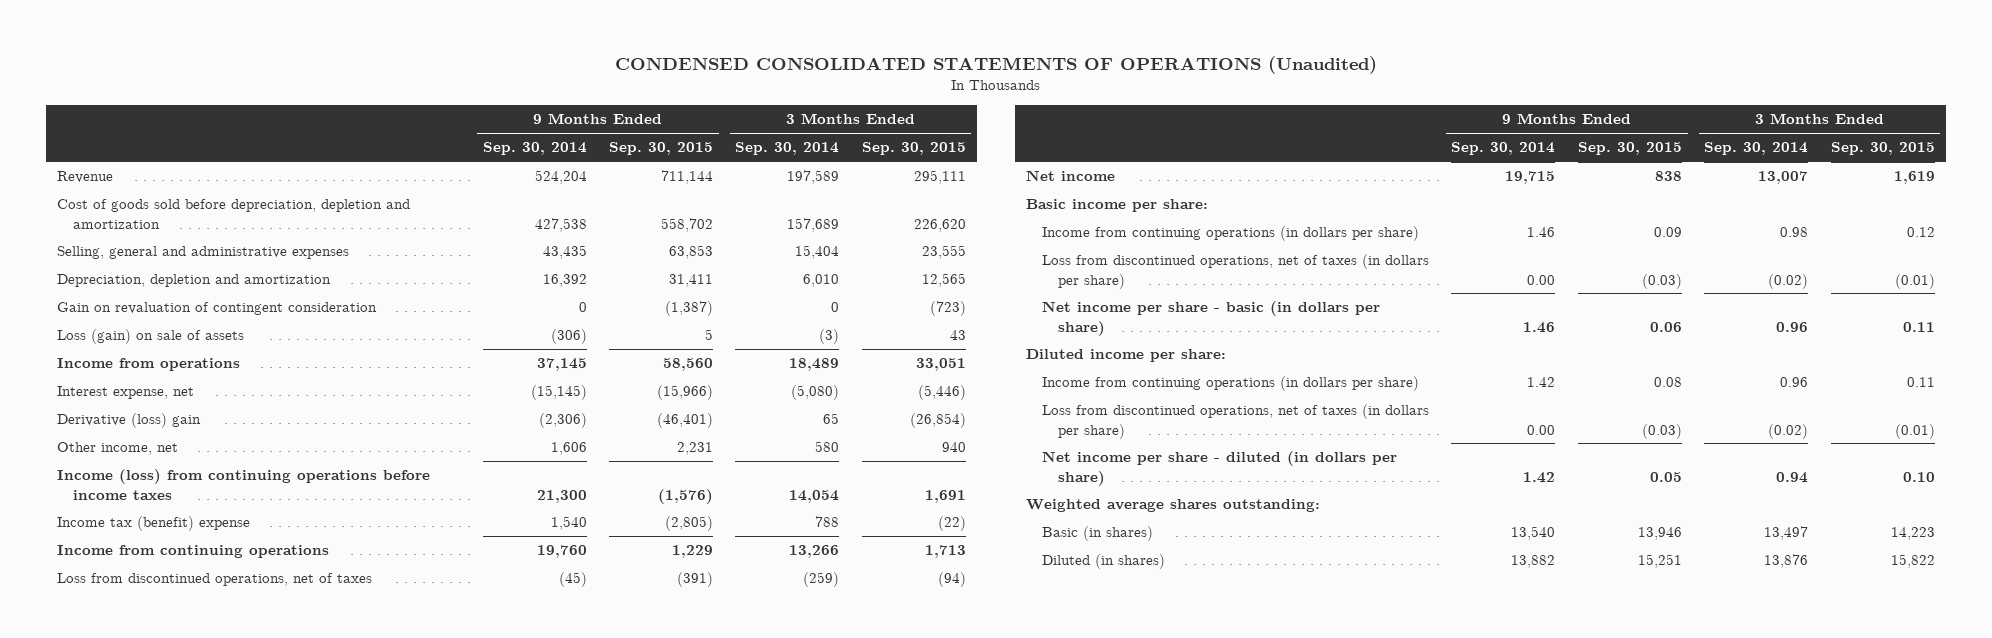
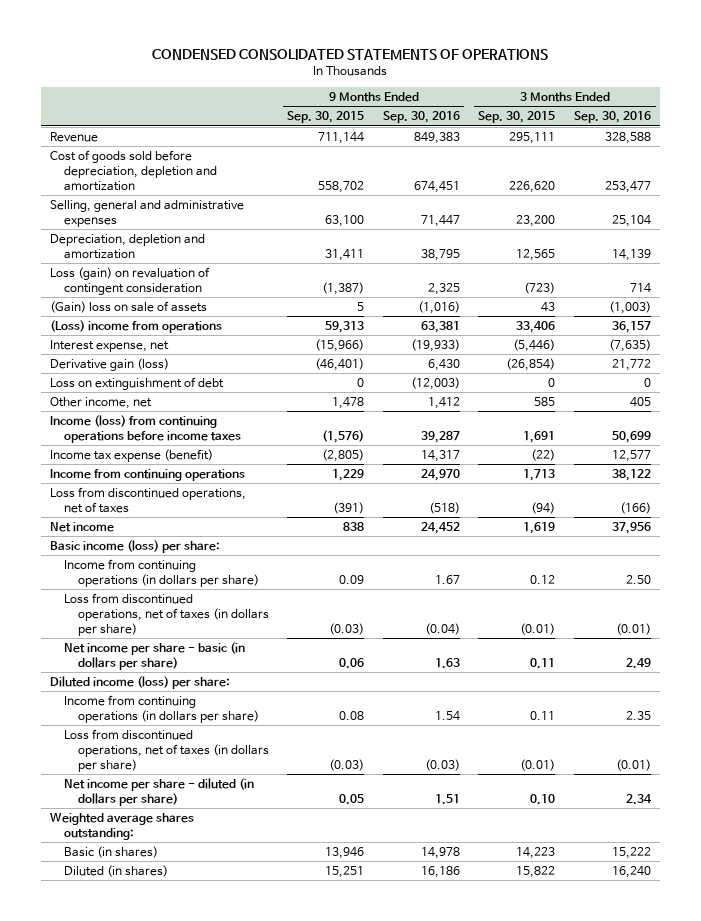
- CONDENSED CONSOLIDATED STATEMENTS OF OPERATIONS (Unaudited)
+ CONDENSED CONSOLIDATED STATEMENTS OF OPERATIONS
- | 9 Months Ended Sep. 30, 2014 | 9 Months Ended Sep. 30, 2015 | 3 Months Ended Sep. 30, 2014 | 3 Months Ended Sep. 30, 2015
+ | 9 Months Ended Sep. 30, 2015 | 9 Months Ended Sep. 30, 2016 | 3 Months Ended Sep. 30, 2015 | 3 Months Ended Sep. 30, 2016
- Selling, general and administrative expenses | 43,435 | 63,853 | 15,404 | 23,555
+ Selling, general and administrative expenses | 63,100 | 71,447 | 23,200 | 25,104
- Gain on revaluation of contingent consideration | 0 | (1,387) | 0 | (723)
- Loss (gain) on sale of assets | (306) | 5 | (3) | 43
- Income from operations | 37,145 | 58,560 | 18,489 | 33,051
+ Loss (gain) on revaluation of contingent consideration | (1,387) | 2,325 | (723) | 714
+ (Gain) loss on sale of assets | 5 | (1,016) | 43 | (1,003)
+ (Loss) income from operations | 59,313 | 63,381 | 33,406 | 36,157
- Derivative (loss) gain | (2,306) | (46,401) | 65 | (26,854)
- Other income, net | 1,606 | 2,231 | 580 | 940
+ Derivative gain (loss) | (46,401) | 6,430 | (26,854) | 21,772
+ Loss on extinguishment of debt | 0 | (12,003) | 0 | 0
+ Other income, net | 1,478 | 1,412 | 585 | 405
- Income tax (benefit) expense | 1,540 | (2,805) | 788 | (22)
+ Income tax expense (benefit) | (2,805) | 14,317 | (22) | 12,577
- Basic income per share:
+ Basic income (loss) per share:
- Diluted income per share:
+ Diluted income (loss) per share:

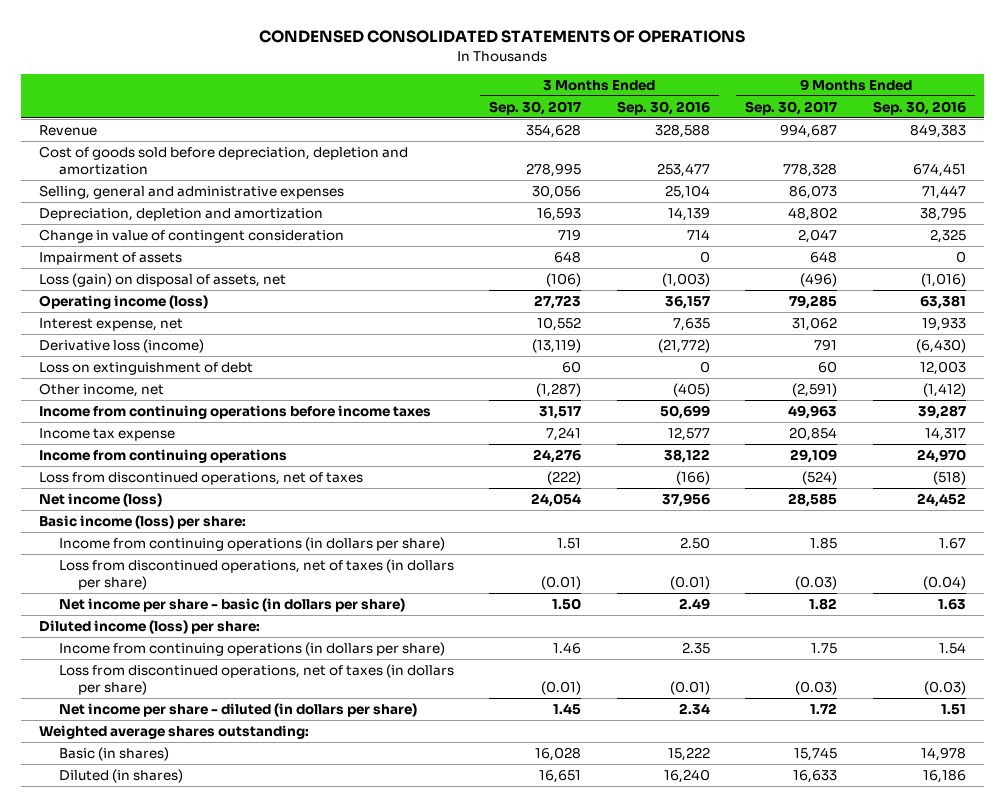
- | 9 Months Ended Sep. 30, 2015 | 9 Months Ended Sep. 30, 2016 | 3 Months Ended Sep. 30, 2015 | 3 Months Ended Sep. 30, 2016
+ | 3 Months Ended Sep. 30, 2017 | 3 Months Ended Sep. 30, 2016 | 9 Months Ended Sep. 30, 2017 | 9 Months Ended Sep. 30, 2016
- Loss (gain) on revaluation of contingent consideration | (1,387) | 2,325 | (723) | 714
- (Gain) loss on sale of assets | 5 | (1,016) | 43 | (1,003)
- (Loss) income from operations | 59,313 | 63,381 | 33,406 | 36,157
- Interest expense, net | (15,966) | (19,933) | (5,446) | (7,635)
- Derivative gain (loss) | (46,401) | 6,430 | (26,854) | 21,772
- Loss on extinguishment of debt | 0 | (12,003) | 0 | 0
- Other income, net | 1,478 | 1,412 | 585 | 405
- Income (loss) from continuing operations before income taxes | (1,576) | 39,287 | 1,691 | 50,699
- Income tax expense (benefit) | (2,805) | 14,317 | (22) | 12,577
+ Change in value of contingent consideration | 719 | 714 | 2,047 | 2,325
+ Impairment of assets | 648 | 0 | 648 | 0
+ Loss (gain) on disposal of assets, net | (106) | (1,003) | (496) | (1,016)
+ Operating income (loss) | 27,723 | 36,157 | 79,285 | 63,381
+ Interest expense, net | 10,552 | 7,635 | 31,062 | 19,933
+ Derivative loss (income) | (13,119) | (21,772) | 791 | (6,430)
+ Loss on extinguishment of debt | 60 | 0 | 60 | 12,003
+ Other income, net | (1,287) | (405) | (2,591) | (1,412)
+ Income from continuing operations before income taxes | 31,517 | 50,699 | 49,963 | 39,287
+ Income tax expense | 7,241 | 12,577 | 20,854 | 14,317
- Net income | 838 | 24,452 | 1,619 | 37,956
+ Net income (loss) | 24,054 | 37,956 | 28,585 | 24,452

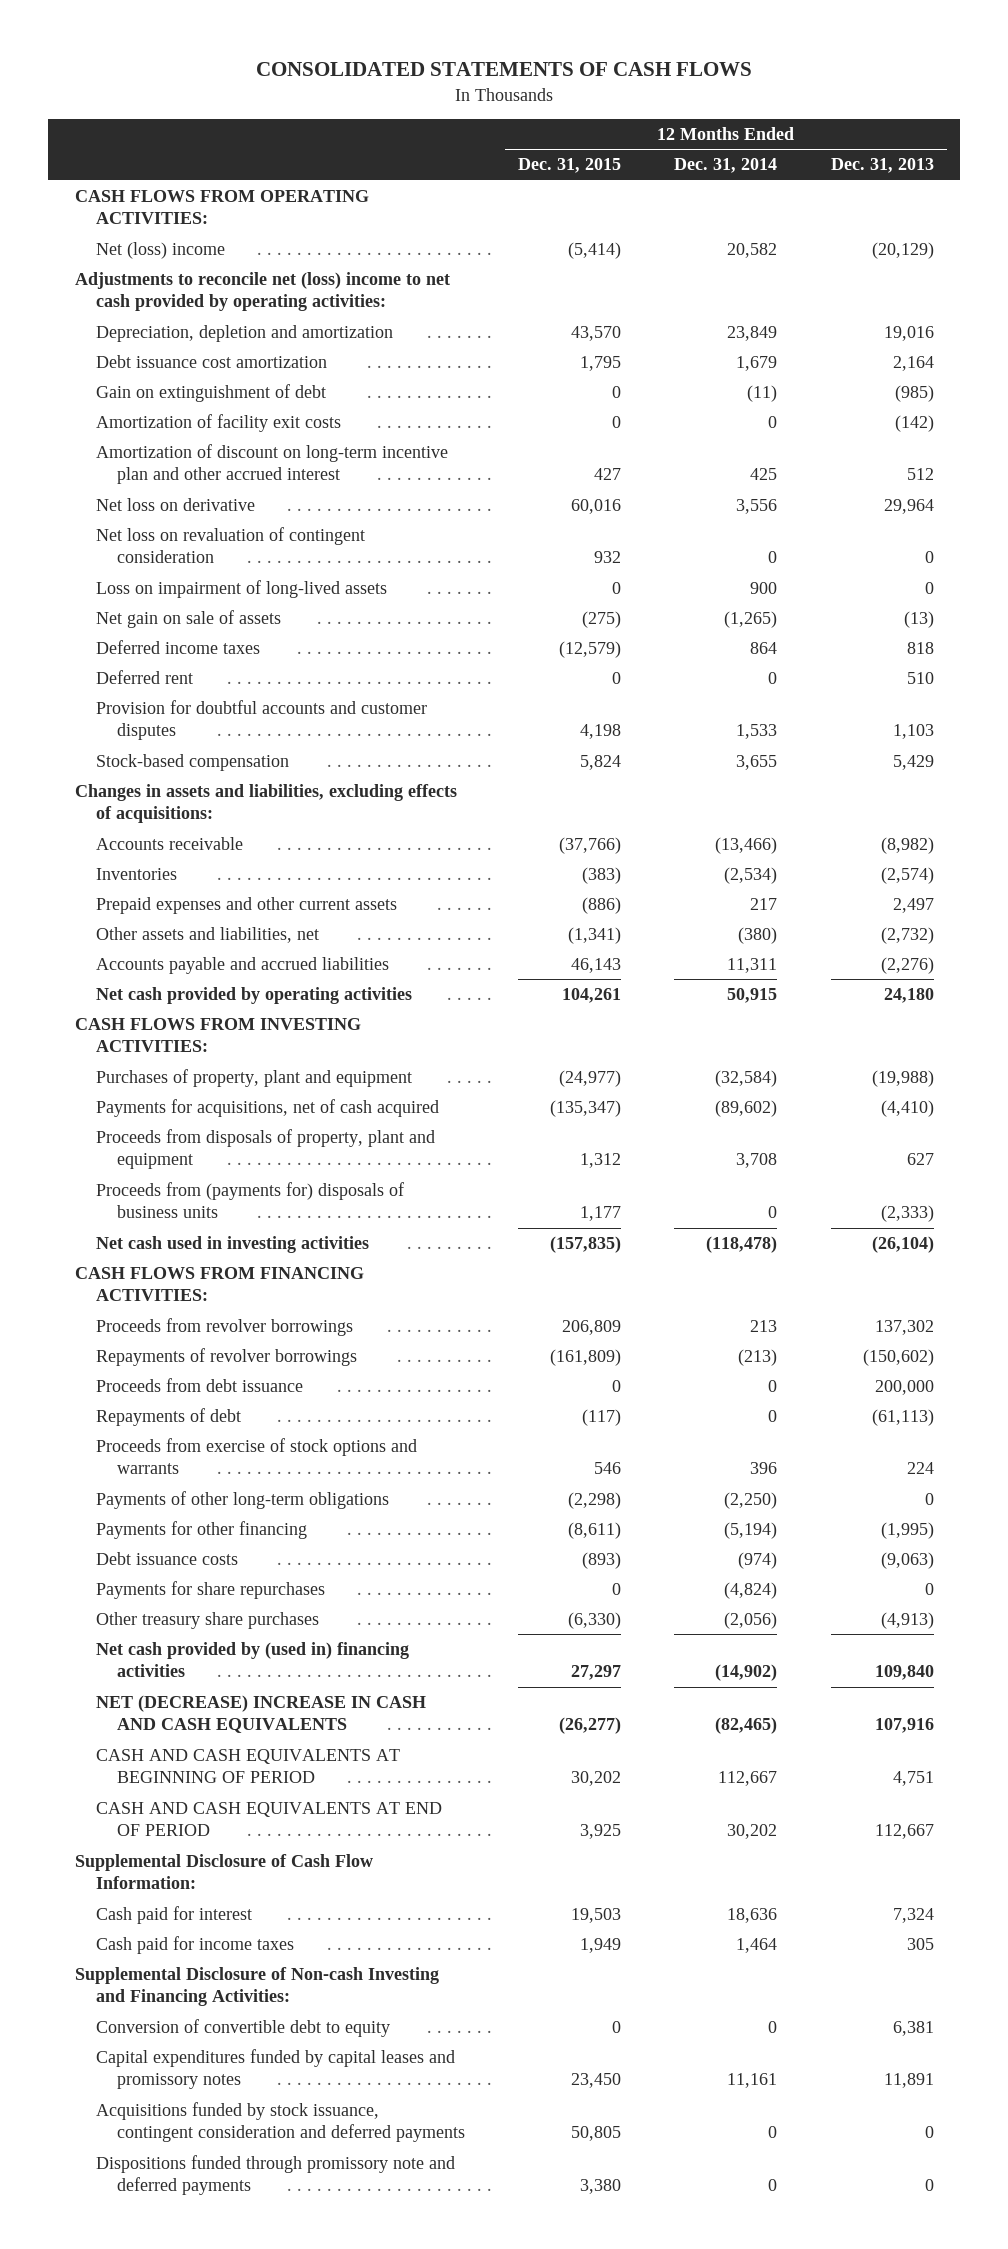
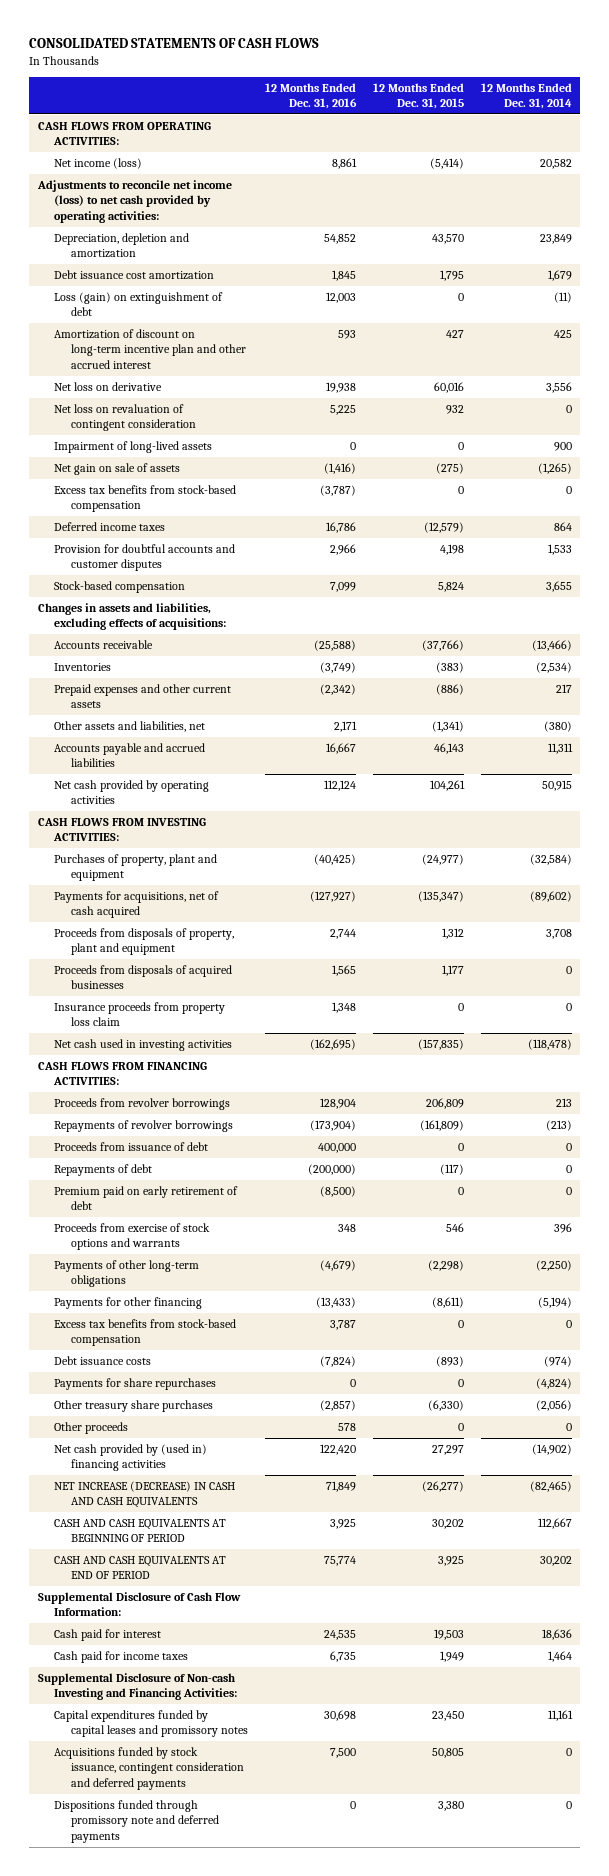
- | 12 Months Ended Dec. 31, 2015 | 12 Months Ended Dec. 31, 2014 | 12 Months Ended Dec. 31, 2013
+ | 12 Months Ended Dec. 31, 2016 | 12 Months Ended Dec. 31, 2015 | 12 Months Ended Dec. 31, 2014
- Net (loss) income | (5,414) | 20,582 | (20,129)
- Adjustments to reconcile net (loss) income to net cash provided by operating activities:
+ Net income (loss) | 8,861 | (5,414) | 20,582
+ Adjustments to reconcile net income (loss) to net cash provided by operating activities:
- Gain on extinguishment of debt | 0 | (11) | (985)
- Amortization of facility exit costs | 0 | 0 | (142)
+ Loss (gain) on extinguishment of debt | 12,003 | 0 | (11)
- Loss on impairment of long-lived assets | 0 | 900 | 0
+ Impairment of long-lived assets | 0 | 0 | 900
+ Excess tax benefits from stock-based compensation | (3,787) | 0 | 0
- Deferred rent | 0 | 0 | 510
- Proceeds from (payments for) disposals of business units | 1,177 | 0 | (2,333)
+ Proceeds from disposals of acquired businesses | 1,565 | 1,177 | 0
+ Insurance proceeds from property loss claim | 1,348 | 0 | 0
- Proceeds from debt issuance | 0 | 0 | 200,000
+ Proceeds from issuance of debt | 400,000 | 0 | 0
+ Premium paid on early retirement of debt | (8,500) | 0 | 0
+ Excess tax benefits from stock-based compensation | 3,787 | 0 | 0
+ Other proceeds | 578 | 0 | 0
- NET (DECREASE) INCREASE IN CASH AND CASH EQUIVALENTS | (26,277) | (82,465) | 107,916
+ NET INCREASE (DECREASE) IN CASH AND CASH EQUIVALENTS | 71,849 | (26,277) | (82,465)
- Conversion of convertible debt to equity | 0 | 0 | 6,381

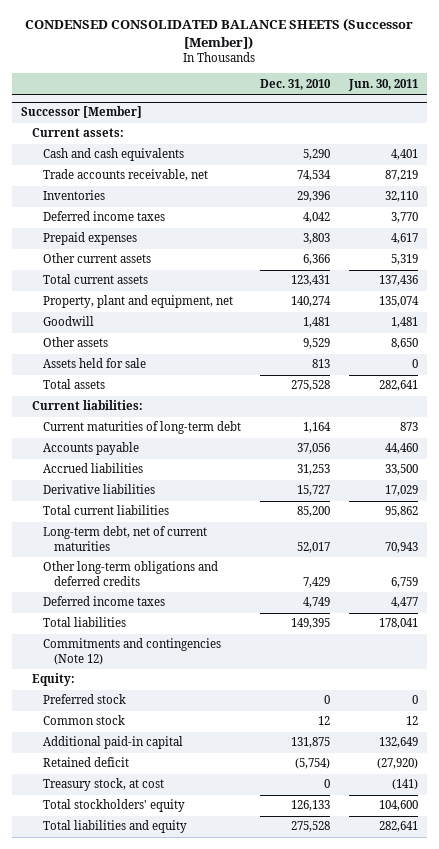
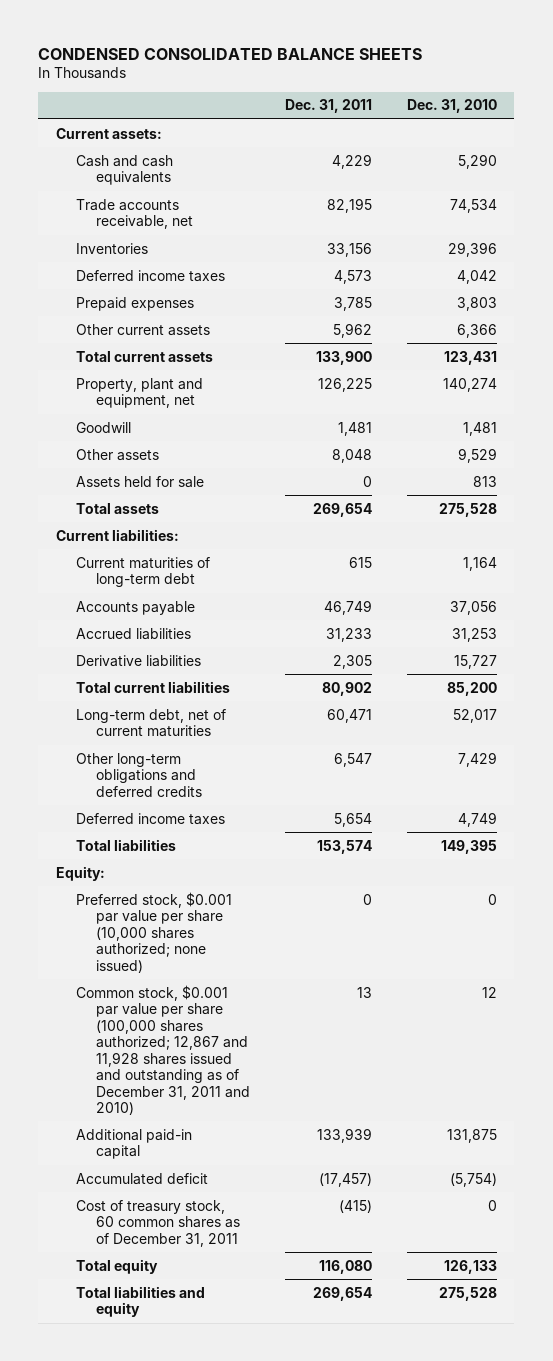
- CONDENSED CONSOLIDATED BALANCE SHEETS (Successor [Member])
+ CONDENSED CONSOLIDATED BALANCE SHEETS
- | Dec. 31, 2010 | Jun. 30, 2011
+ | Dec. 31, 2011 | Dec. 31, 2010
- Successor [Member]
- Commitments and contingencies (Note 12)
- Preferred stock | 0 | 0
- Common stock | 12 | 12
+ Preferred stock, $0.001 par value per share (10,000 shares authorized; none issued) | 0 | 0
+ Common stock, $0.001 par value per share (100,000 shares authorized; 12,867 and 11,928 shares issued and outstanding as of December 31, 2011 and 2010) | 13 | 12
- Retained deficit | (5,754) | (27,920)
- Treasury stock, at cost | 0 | (141)
- Total stockholders' equity | 126,133 | 104,600
+ Accumulated deficit | (17,457) | (5,754)
+ Cost of treasury stock, 60 common shares as of December 31, 2011 | (415) | 0
+ Total equity | 116,080 | 126,133

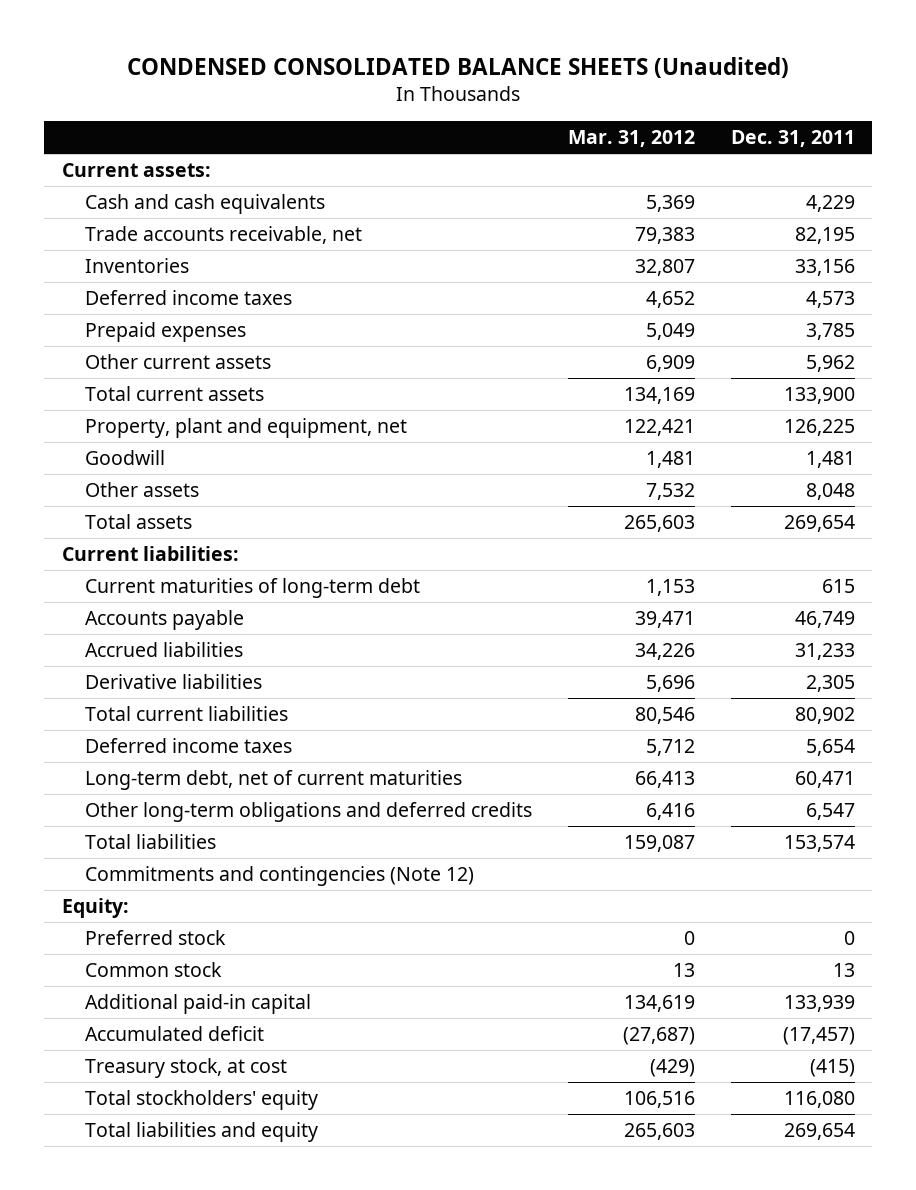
- CONDENSED CONSOLIDATED BALANCE SHEETS
+ CONDENSED CONSOLIDATED BALANCE SHEETS (Unaudited)
- | Dec. 31, 2011 | Dec. 31, 2010
+ | Mar. 31, 2012 | Dec. 31, 2011
- Assets held for sale | 0 | 813
moved up: Deferred income taxes | 5,712 | 5,654
+ Commitments and contingencies (Note 12)
- Preferred stock, $0.001 par value per share (10,000 shares authorized; none issued) | 0 | 0
- Common stock, $0.001 par value per share (100,000 shares authorized; 12,867 and 11,928 shares issued and outstanding as of December 31, 2011 and 2010) | 13 | 12
+ Preferred stock | 0 | 0
+ Common stock | 13 | 13
- Cost of treasury stock, 60 common shares as of December 31, 2011 | (415) | 0
- Total equity | 116,080 | 126,133
+ Treasury stock, at cost | (429) | (415)
+ Total stockholders' equity | 106,516 | 116,080

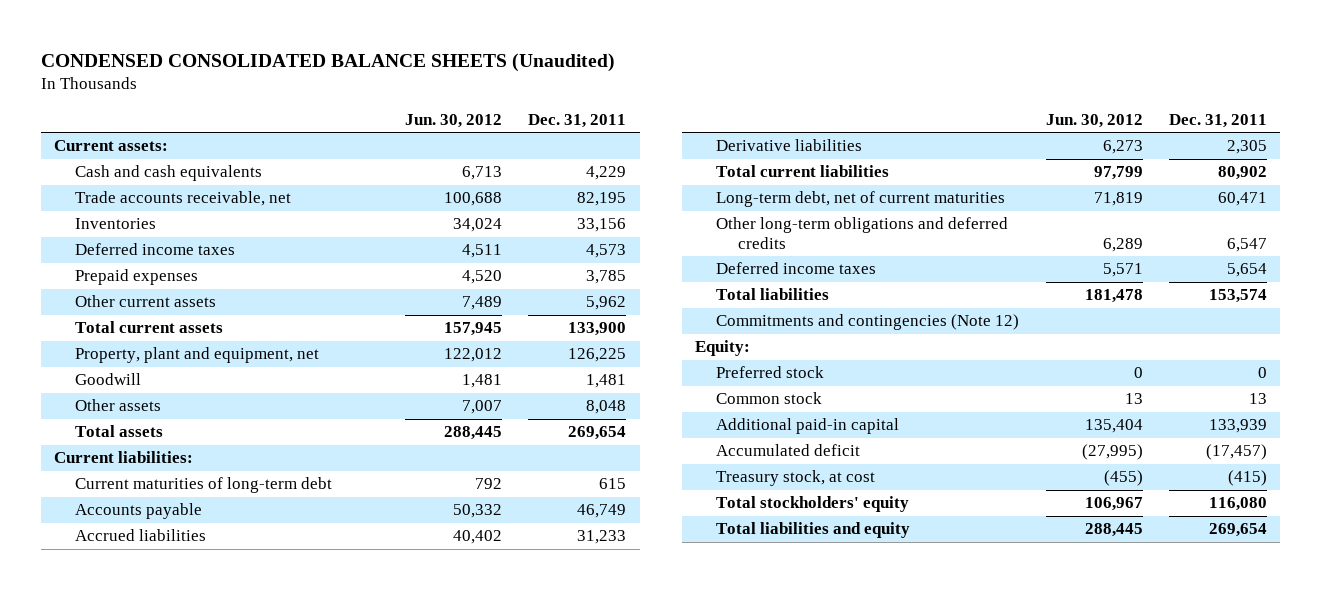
- | Mar. 31, 2012 | Dec. 31, 2011
+ | Jun. 30, 2012 | Dec. 31, 2011
moved down: Deferred income taxes | 5,571 | 5,654

